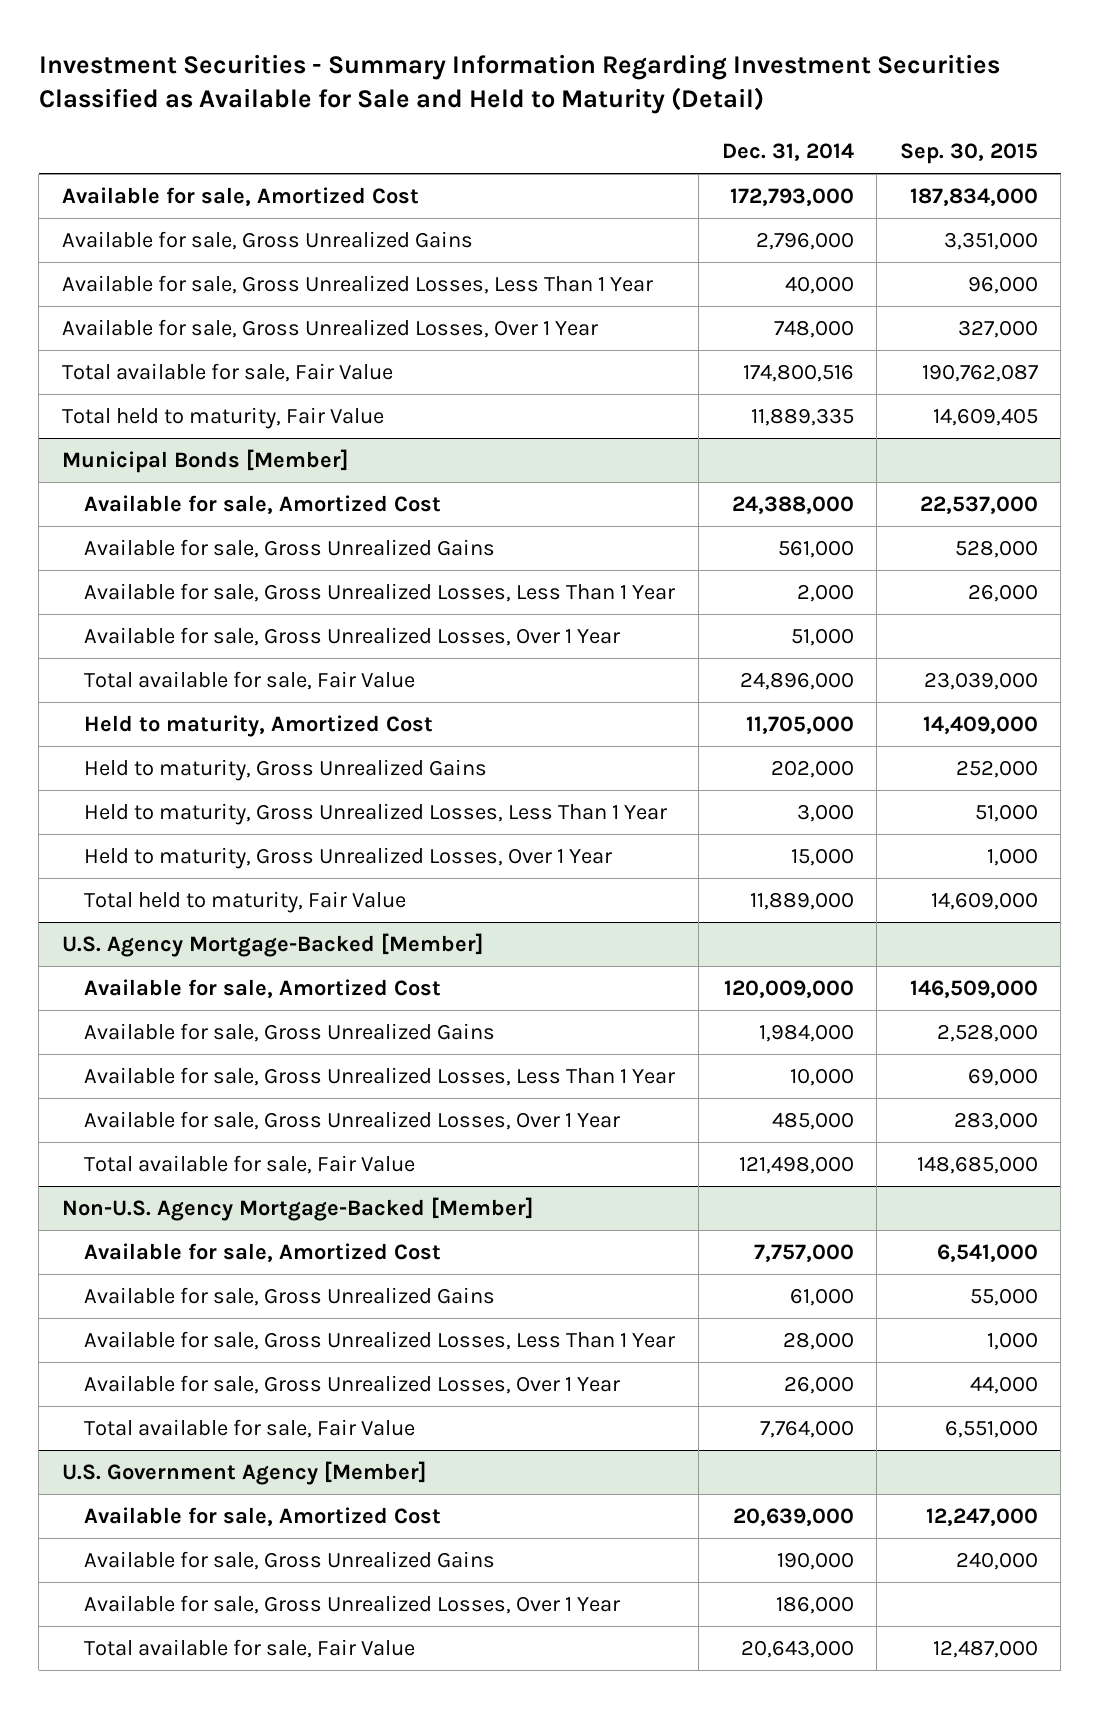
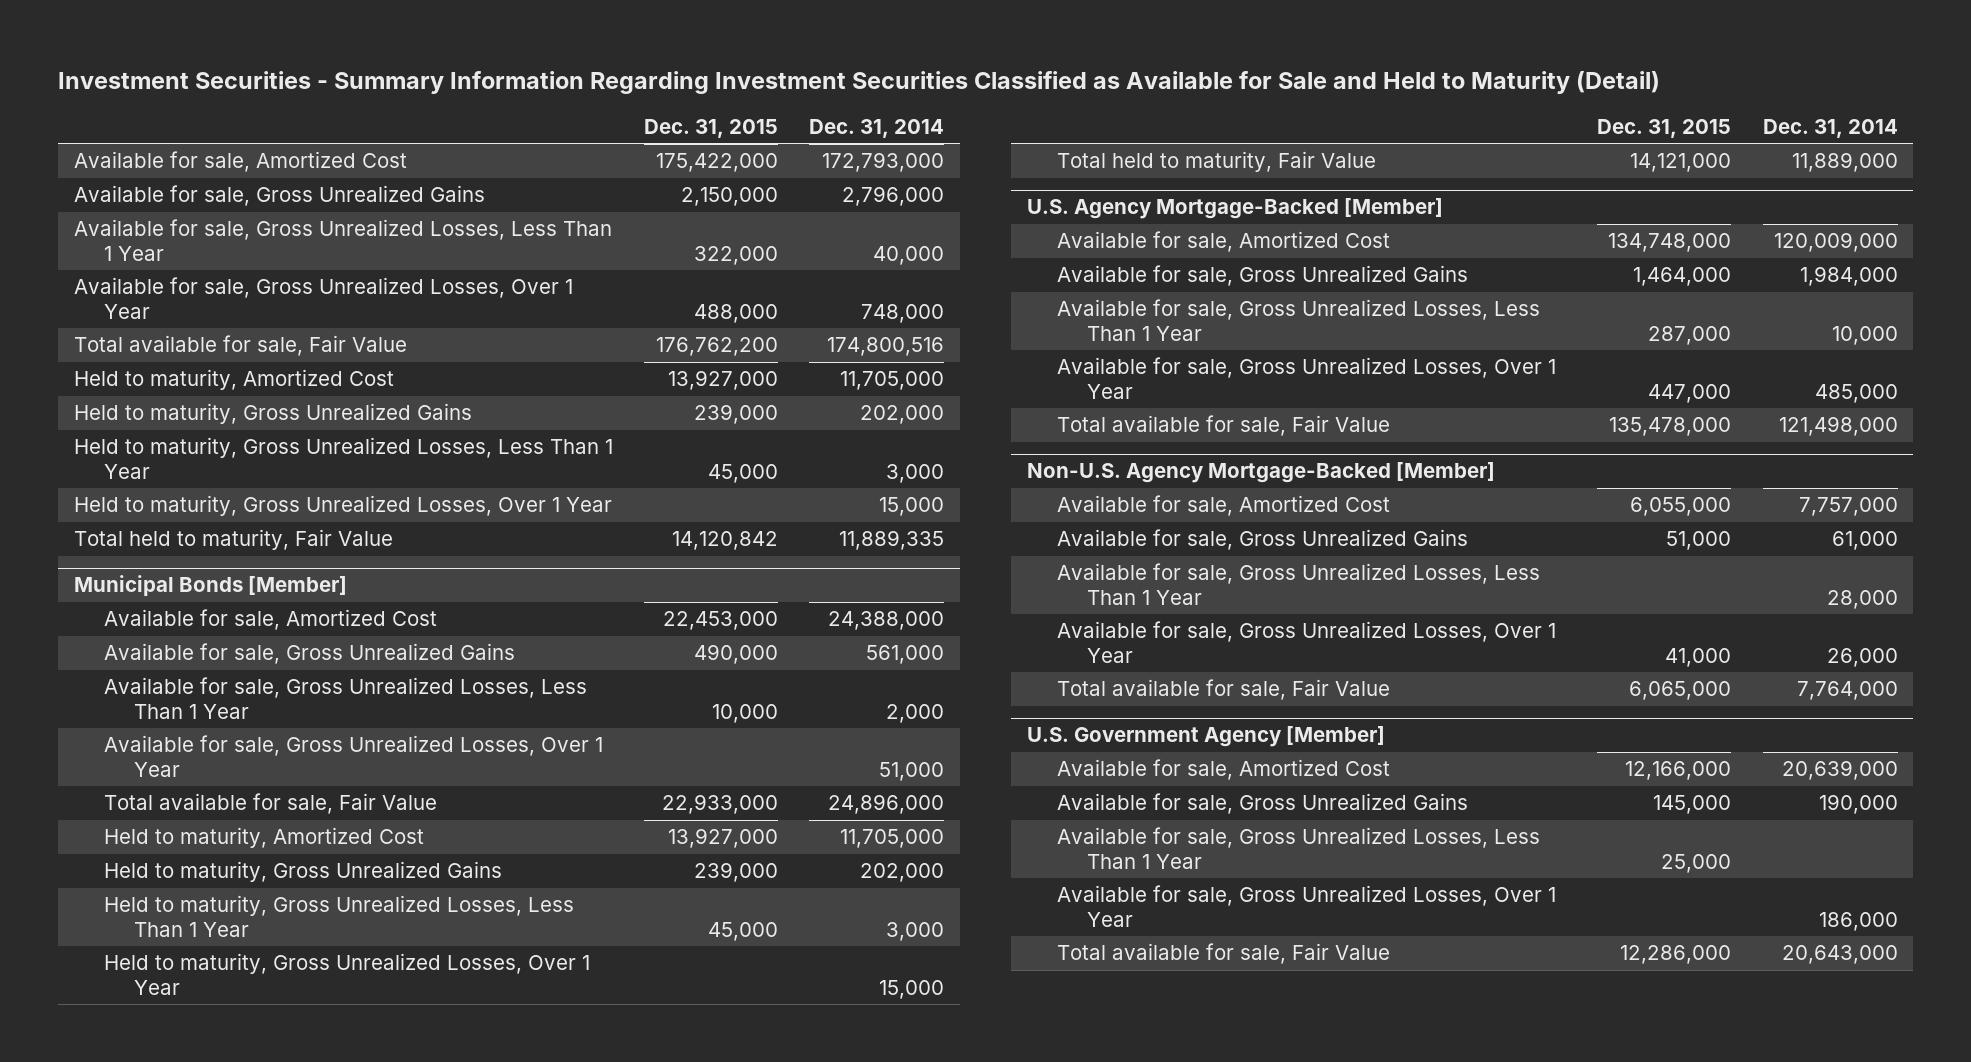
- | Dec. 31, 2014 | Sep. 30, 2015
+ | Dec. 31, 2015 | Dec. 31, 2014
+ Held to maturity, Amortized Cost | 13,927,000 | 11,705,000
+ Held to maturity, Gross Unrealized Gains | 239,000 | 202,000
+ Held to maturity, Gross Unrealized Losses, Less Than 1 Year | 45,000 | 3,000
+ Held to maturity, Gross Unrealized Losses, Over 1 Year | | 15,000
@ U.S. Government Agency [Member]
+ Available for sale, Gross Unrealized Losses, Less Than 1 Year | 25,000 |

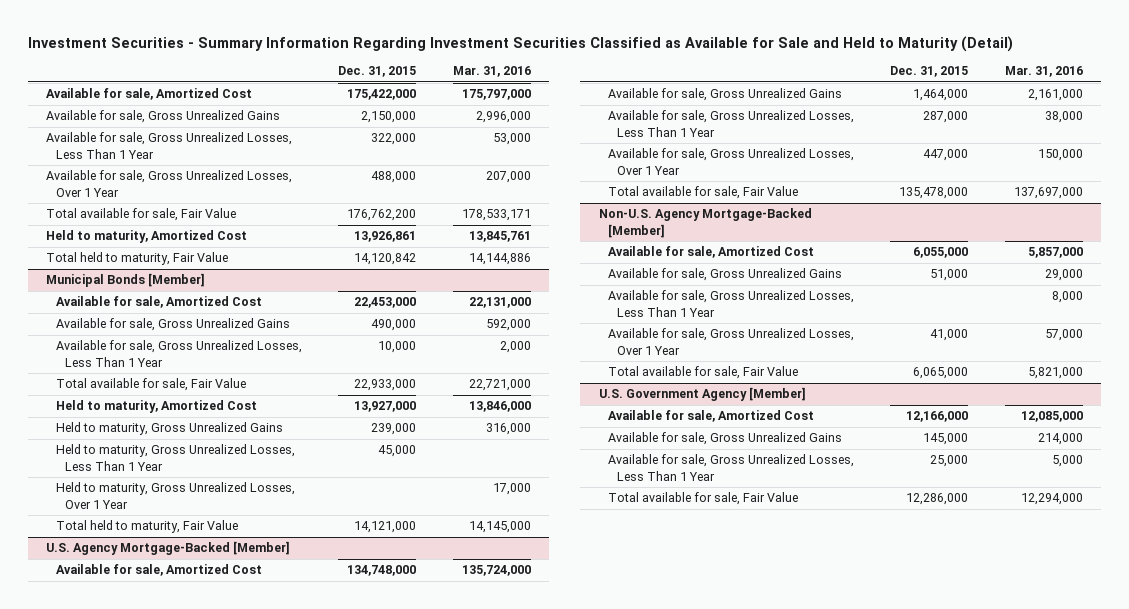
- | Dec. 31, 2015 | Dec. 31, 2014
+ | Dec. 31, 2015 | Mar. 31, 2016
- Held to maturity, Amortized Cost | 13,927,000 | 11,705,000
- Held to maturity, Gross Unrealized Gains | 239,000 | 202,000
- Held to maturity, Gross Unrealized Losses, Less Than 1 Year | 45,000 | 3,000
- Held to maturity, Gross Unrealized Losses, Over 1 Year | | 15,000
+ Held to maturity, Amortized Cost | 13,926,861 | 13,845,761
@ Municipal Bonds [Member]
- Available for sale, Gross Unrealized Losses, Over 1 Year | | 51,000
@ U.S. Government Agency [Member]
- Available for sale, Gross Unrealized Losses, Over 1 Year | | 186,000

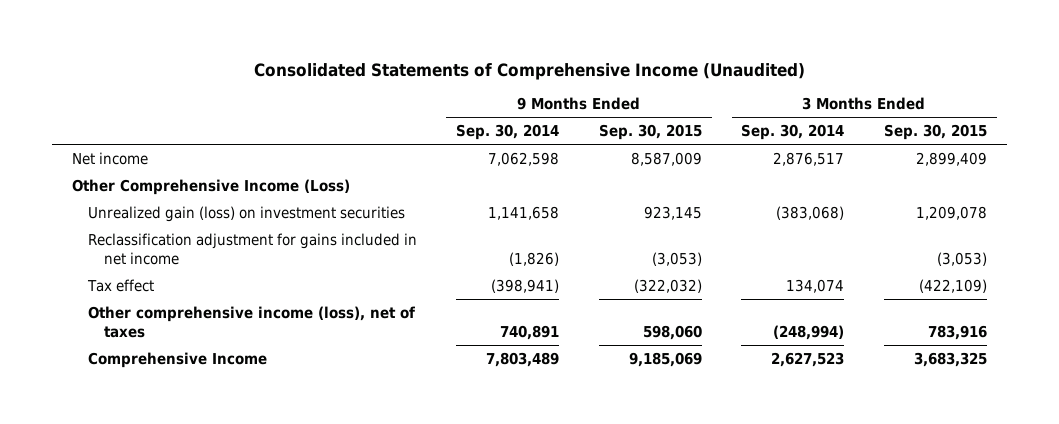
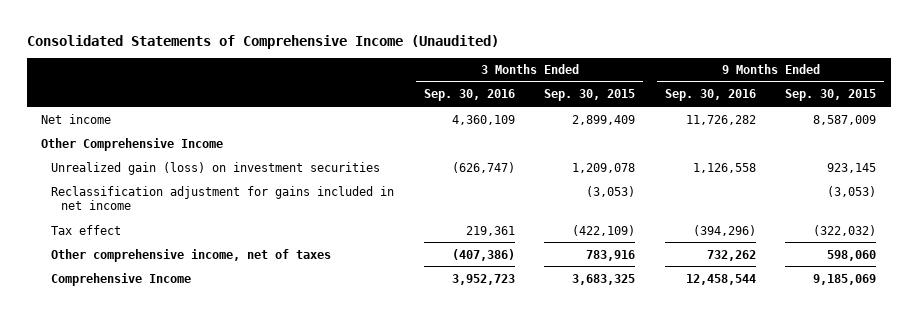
- | 9 Months Ended Sep. 30, 2014 | 9 Months Ended Sep. 30, 2015 | 3 Months Ended Sep. 30, 2014 | 3 Months Ended Sep. 30, 2015
+ | 3 Months Ended Sep. 30, 2016 | 3 Months Ended Sep. 30, 2015 | 9 Months Ended Sep. 30, 2016 | 9 Months Ended Sep. 30, 2015
- Other Comprehensive Income (Loss)
+ Other Comprehensive Income
- Other comprehensive income (loss), net of taxes | 740,891 | 598,060 | (248,994) | 783,916
+ Other comprehensive income, net of taxes | (407,386) | 783,916 | 732,262 | 598,060

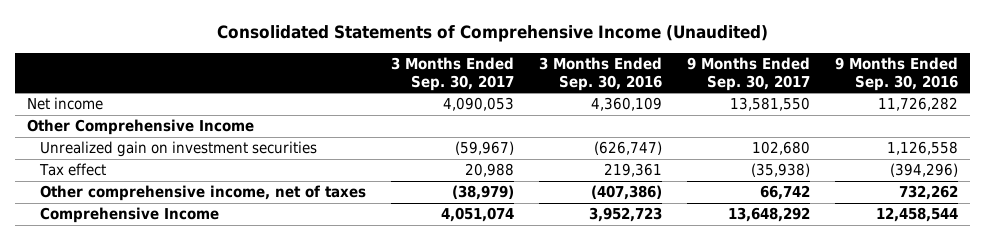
- | 3 Months Ended Sep. 30, 2016 | 3 Months Ended Sep. 30, 2015 | 9 Months Ended Sep. 30, 2016 | 9 Months Ended Sep. 30, 2015
+ | 3 Months Ended Sep. 30, 2017 | 3 Months Ended Sep. 30, 2016 | 9 Months Ended Sep. 30, 2017 | 9 Months Ended Sep. 30, 2016
- Unrealized gain (loss) on investment securities | (626,747) | 1,209,078 | 1,126,558 | 923,145
- Reclassification adjustment for gains included in net income | | (3,053) | | (3,053)
+ Unrealized gain on investment securities | (59,967) | (626,747) | 102,680 | 1,126,558

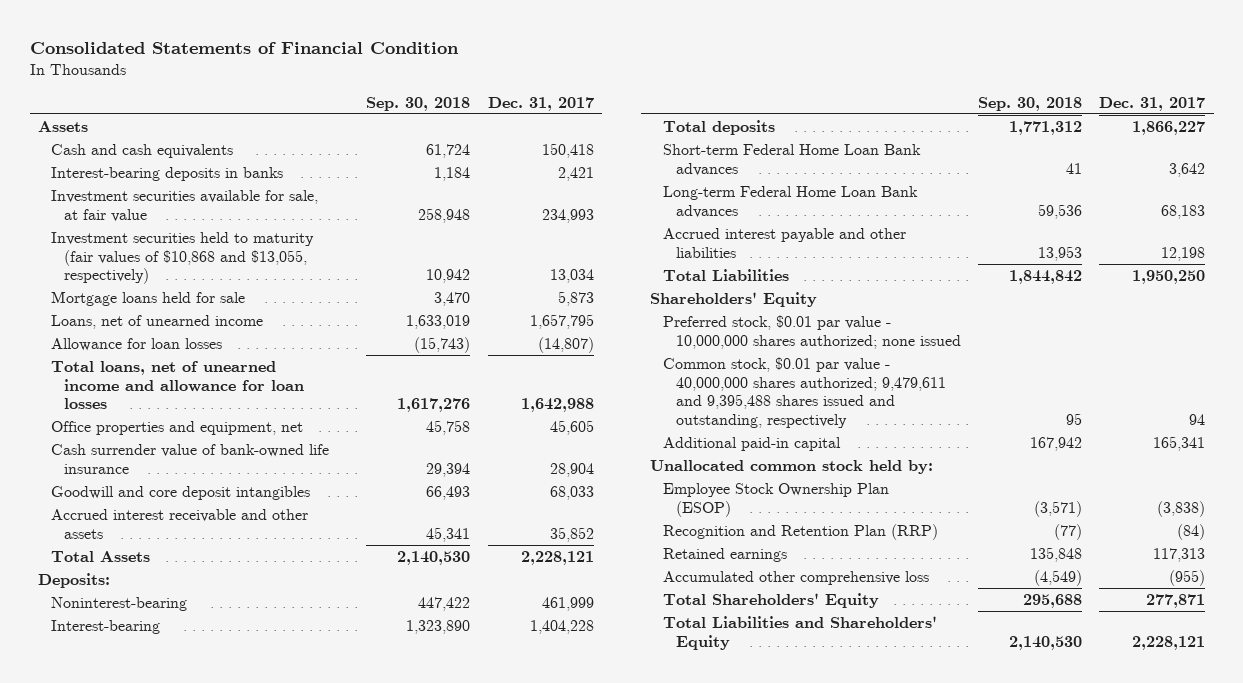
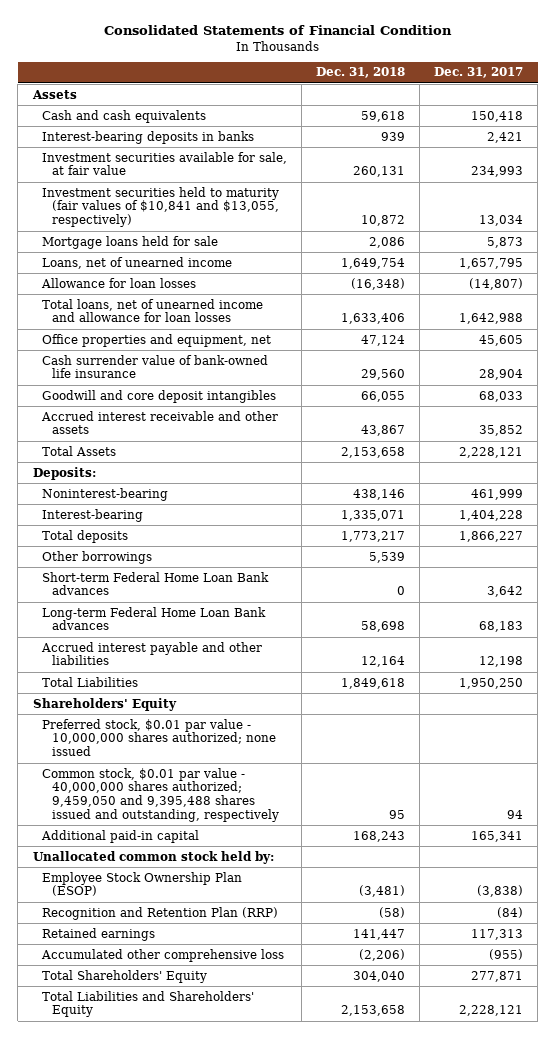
- | Sep. 30, 2018 | Dec. 31, 2017
+ | Dec. 31, 2018 | Dec. 31, 2017
- Investment securities held to maturity (fair values of $10,868 and $13,055, respectively) | 10,942 | 13,034
+ Investment securities held to maturity (fair values of $10,841 and $13,055, respectively) | 10,872 | 13,034
+ Other borrowings | 5,539 |
- Common stock, $0.01 par value - 40,000,000 shares authorized; 9,479,611 and 9,395,488 shares issued and outstanding, respectively | 95 | 94
+ Common stock, $0.01 par value - 40,000,000 shares authorized; 9,459,050 and 9,395,488 shares issued and outstanding, respectively | 95 | 94

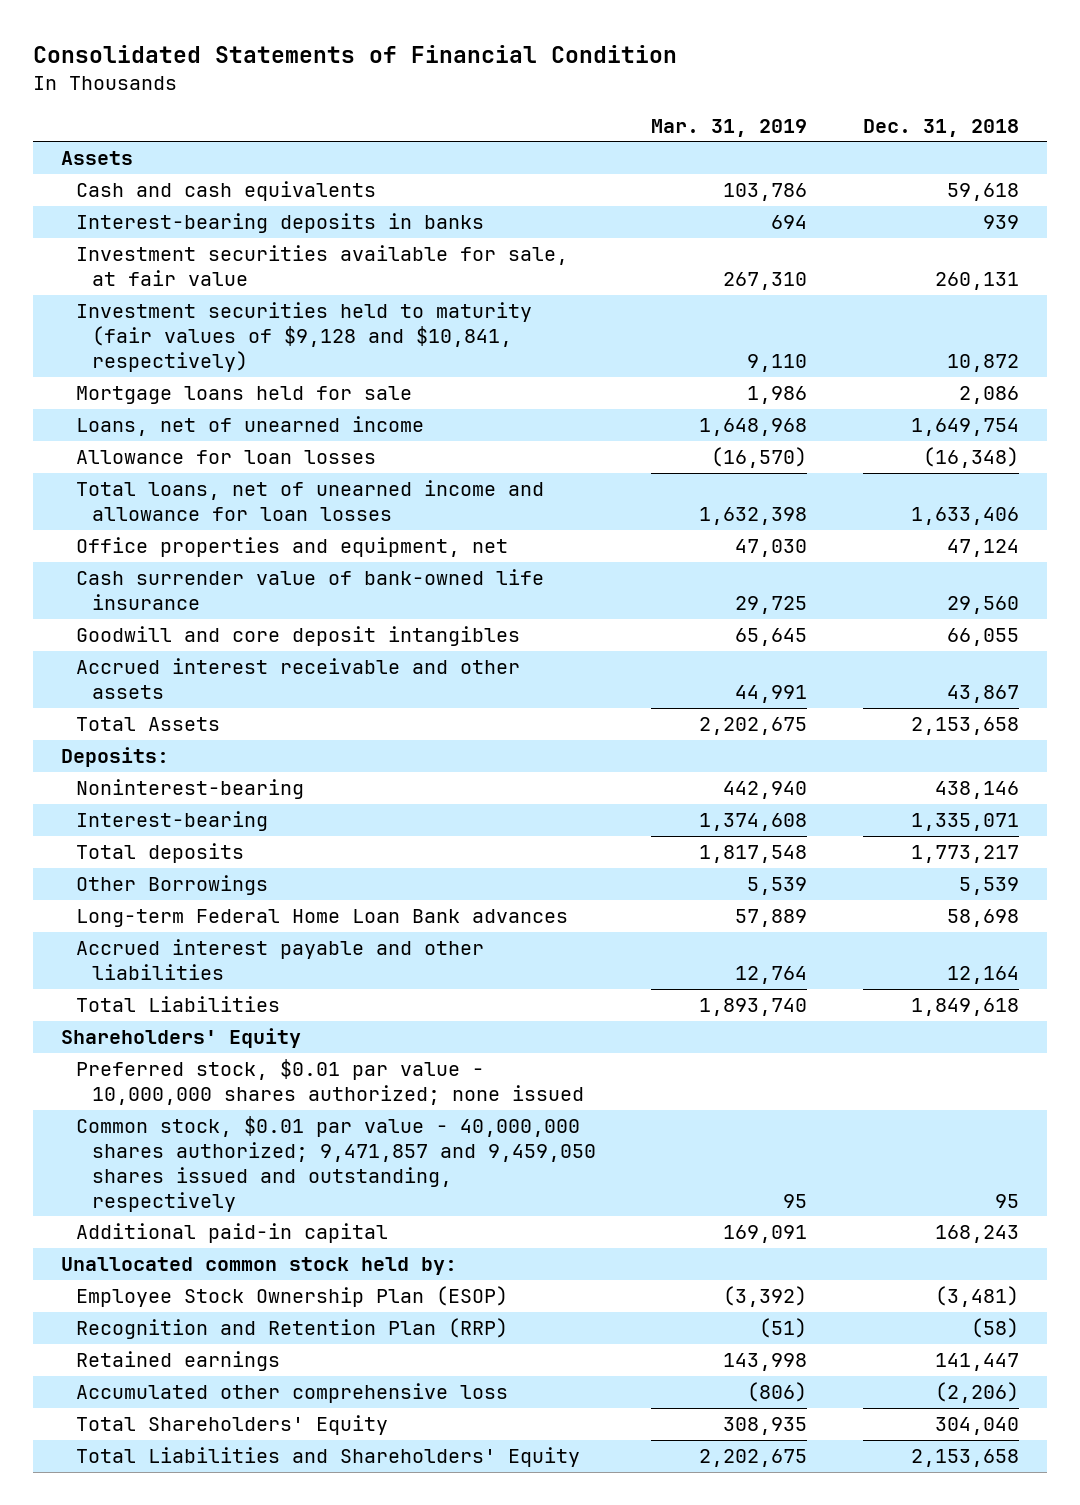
- | Dec. 31, 2018 | Dec. 31, 2017
+ | Mar. 31, 2019 | Dec. 31, 2018
- Investment securities held to maturity (fair values of $10,841 and $13,055, respectively) | 10,872 | 13,034
+ Investment securities held to maturity (fair values of $9,128 and $10,841, respectively) | 9,110 | 10,872
- Other borrowings | 5,539 |
- Short-term Federal Home Loan Bank advances | 0 | 3,642
+ Other Borrowings | 5,539 | 5,539
- Common stock, $0.01 par value - 40,000,000 shares authorized; 9,459,050 and 9,395,488 shares issued and outstanding, respectively | 95 | 94
+ Common stock, $0.01 par value - 40,000,000 shares authorized; 9,471,857 and 9,459,050 shares issued and outstanding, respectively | 95 | 95

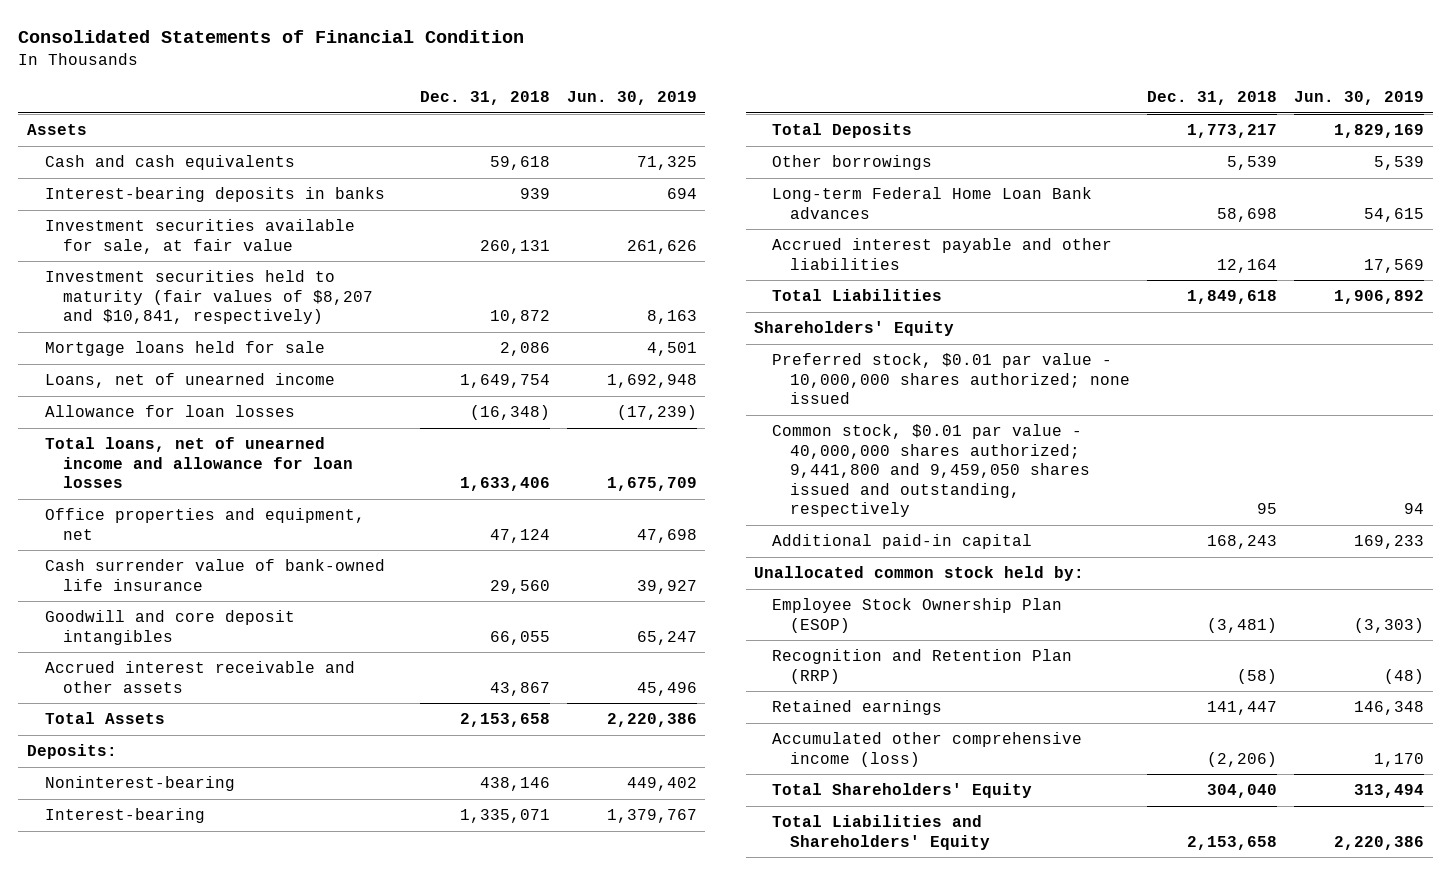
- | Mar. 31, 2019 | Dec. 31, 2018
+ | Dec. 31, 2018 | Jun. 30, 2019
- Investment securities held to maturity (fair values of $9,128 and $10,841, respectively) | 9,110 | 10,872
+ Investment securities held to maturity (fair values of $8,207 and $10,841, respectively) | 10,872 | 8,163
- Total deposits | 1,817,548 | 1,773,217
- Other Borrowings | 5,539 | 5,539
+ Total Deposits | 1,773,217 | 1,829,169
+ Other borrowings | 5,539 | 5,539
- Common stock, $0.01 par value - 40,000,000 shares authorized; 9,471,857 and 9,459,050 shares issued and outstanding, respectively | 95 | 95
+ Common stock, $0.01 par value - 40,000,000 shares authorized; 9,441,800 and 9,459,050 shares issued and outstanding, respectively | 95 | 94
- Accumulated other comprehensive loss | (806) | (2,206)
+ Accumulated other comprehensive income (loss) | (2,206) | 1,170

